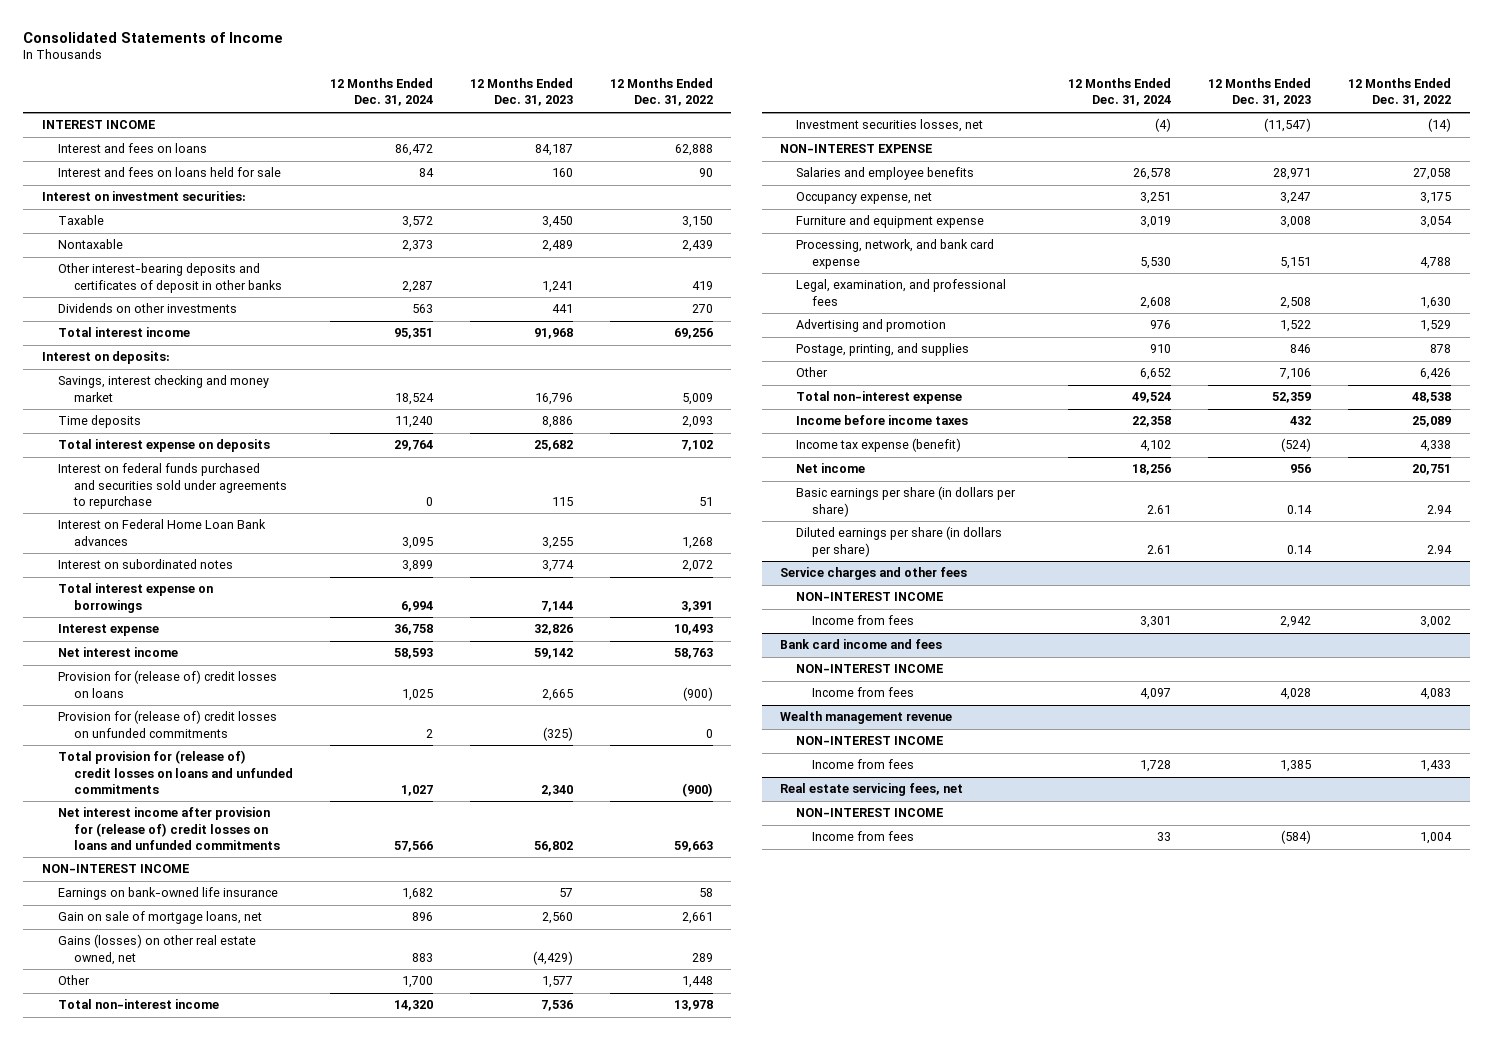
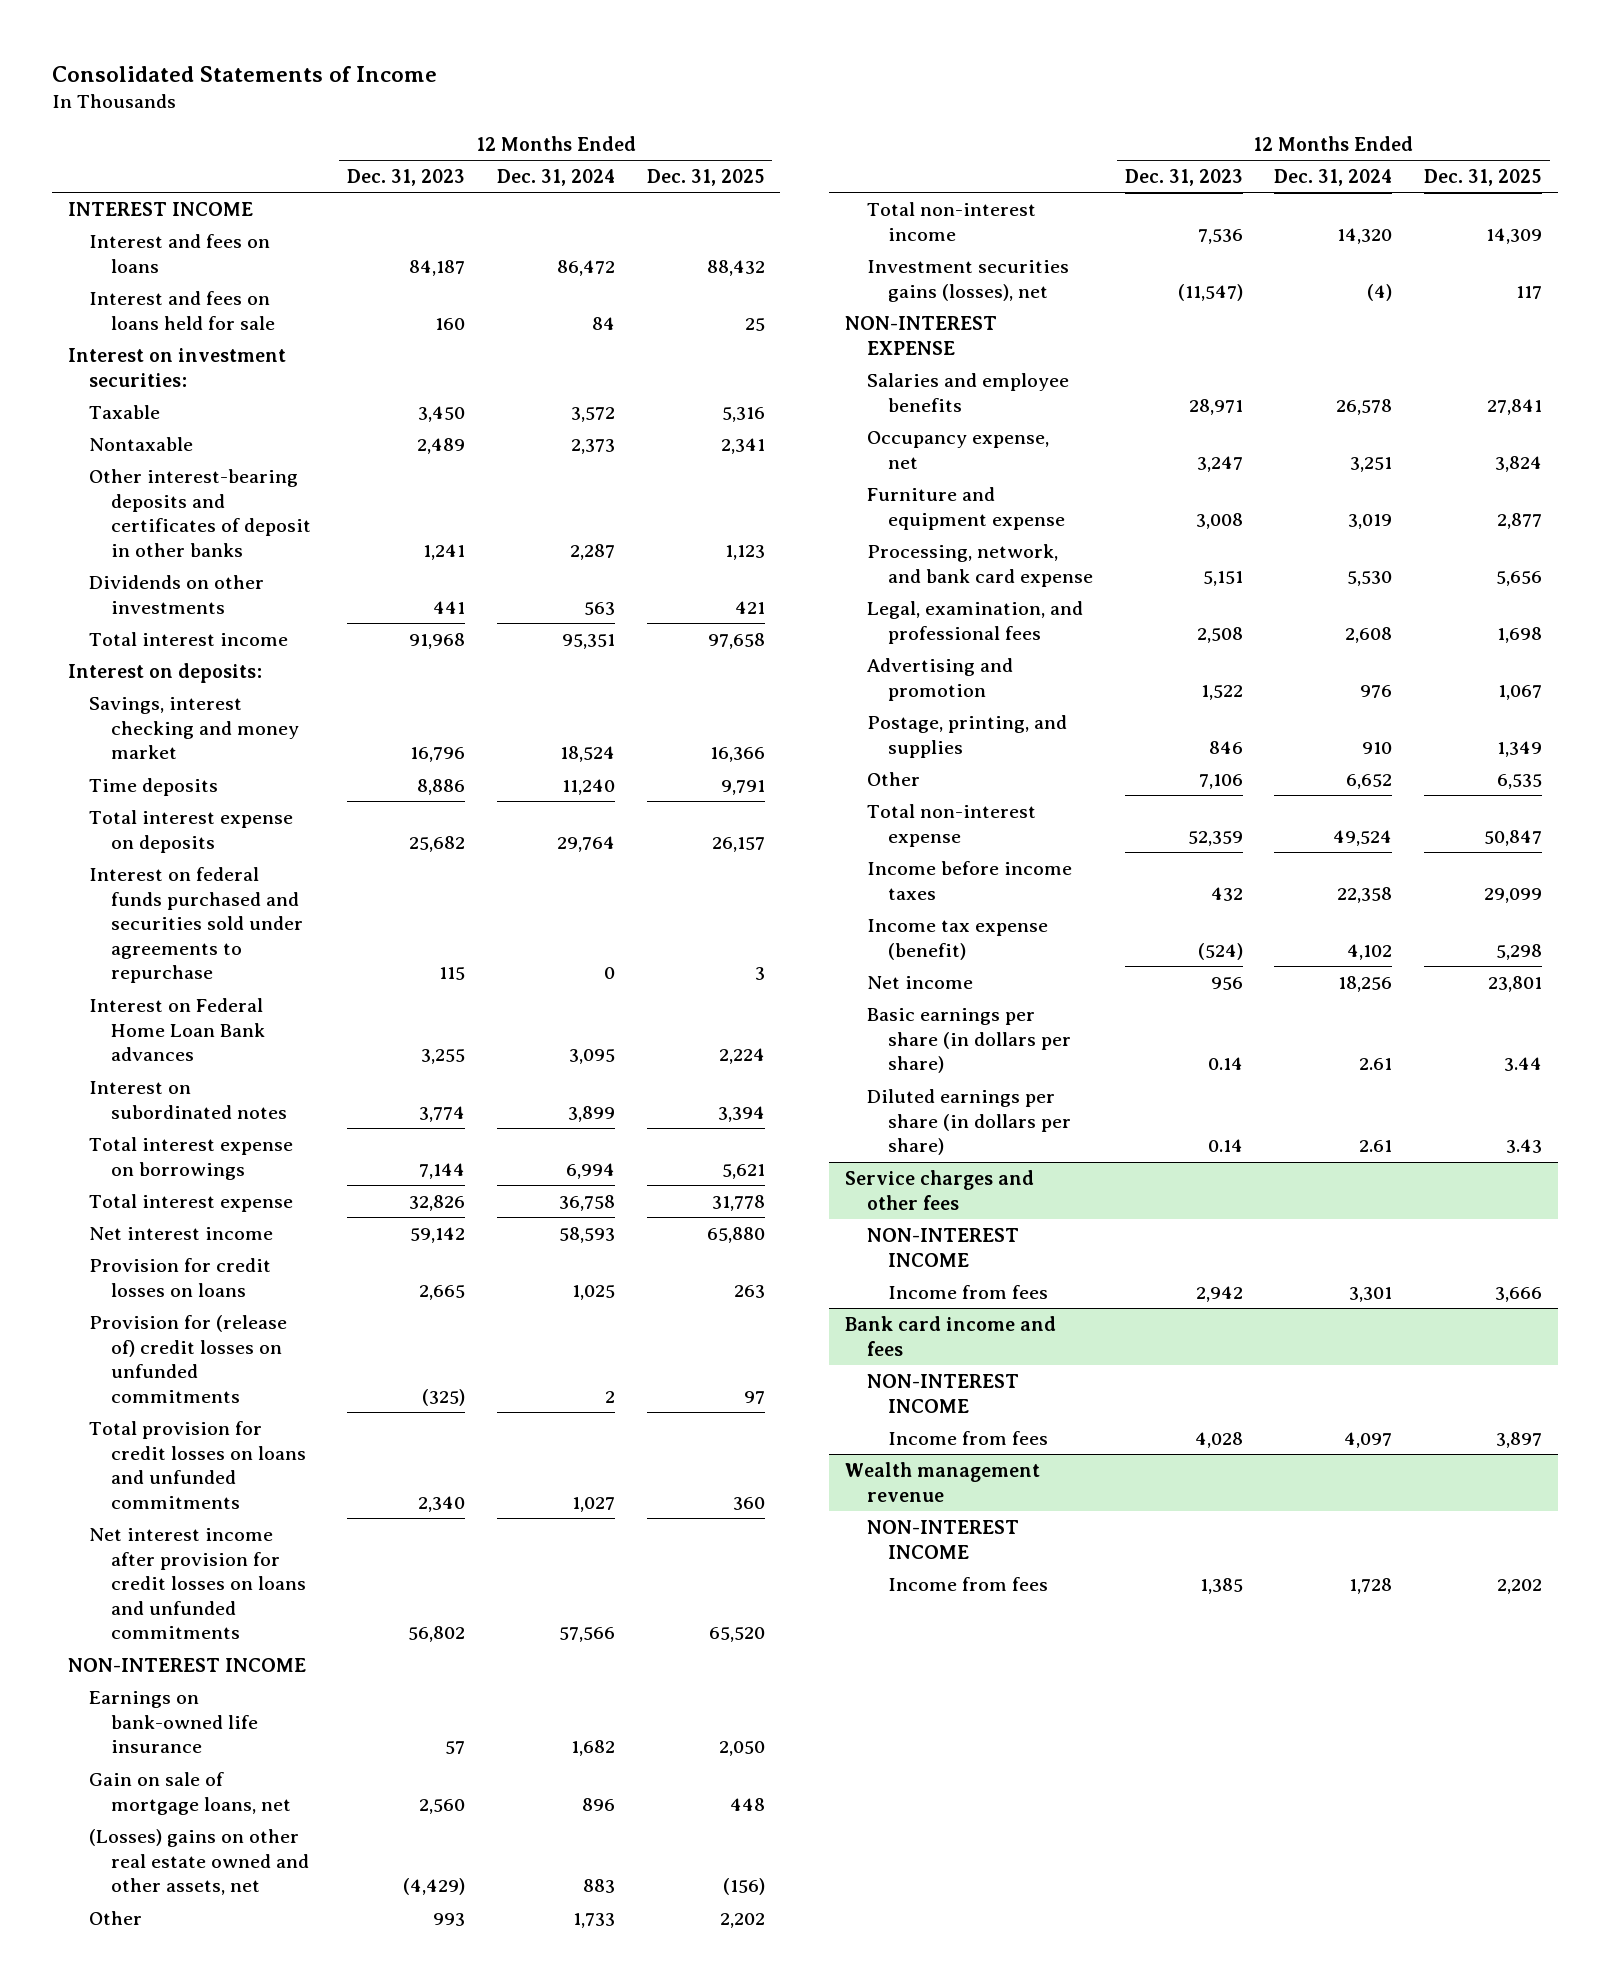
- | 12 Months Ended Dec. 31, 2024 | 12 Months Ended Dec. 31, 2023 | 12 Months Ended Dec. 31, 2022
+ | 12 Months Ended Dec. 31, 2023 | 12 Months Ended Dec. 31, 2024 | 12 Months Ended Dec. 31, 2025
- Interest expense | 36,758 | 32,826 | 10,493
+ Total interest expense | 32,826 | 36,758 | 31,778
- Provision for (release of) credit losses on loans | 1,025 | 2,665 | (900)
+ Provision for credit losses on loans | 2,665 | 1,025 | 263
- Total provision for (release of) credit losses on loans and unfunded commitments | 1,027 | 2,340 | (900)
- Net interest income after provision for (release of) credit losses on loans and unfunded commitments | 57,566 | 56,802 | 59,663
+ Total provision for credit losses on loans and unfunded commitments | 2,340 | 1,027 | 360
+ Net interest income after provision for credit losses on loans and unfunded commitments | 56,802 | 57,566 | 65,520
- Gains (losses) on other real estate owned, net | 883 | (4,429) | 289
- Other | 1,700 | 1,577 | 1,448
+ (Losses) gains on other real estate owned and other assets, net | (4,429) | 883 | (156)
+ Other | 993 | 1,733 | 2,202
- Investment securities losses, net | (4) | (11,547) | (14)
+ Investment securities gains (losses), net | (11,547) | (4) | 117
- Real estate servicing fees, net
- NON-INTEREST INCOME
- Income from fees | 33 | (584) | 1,004

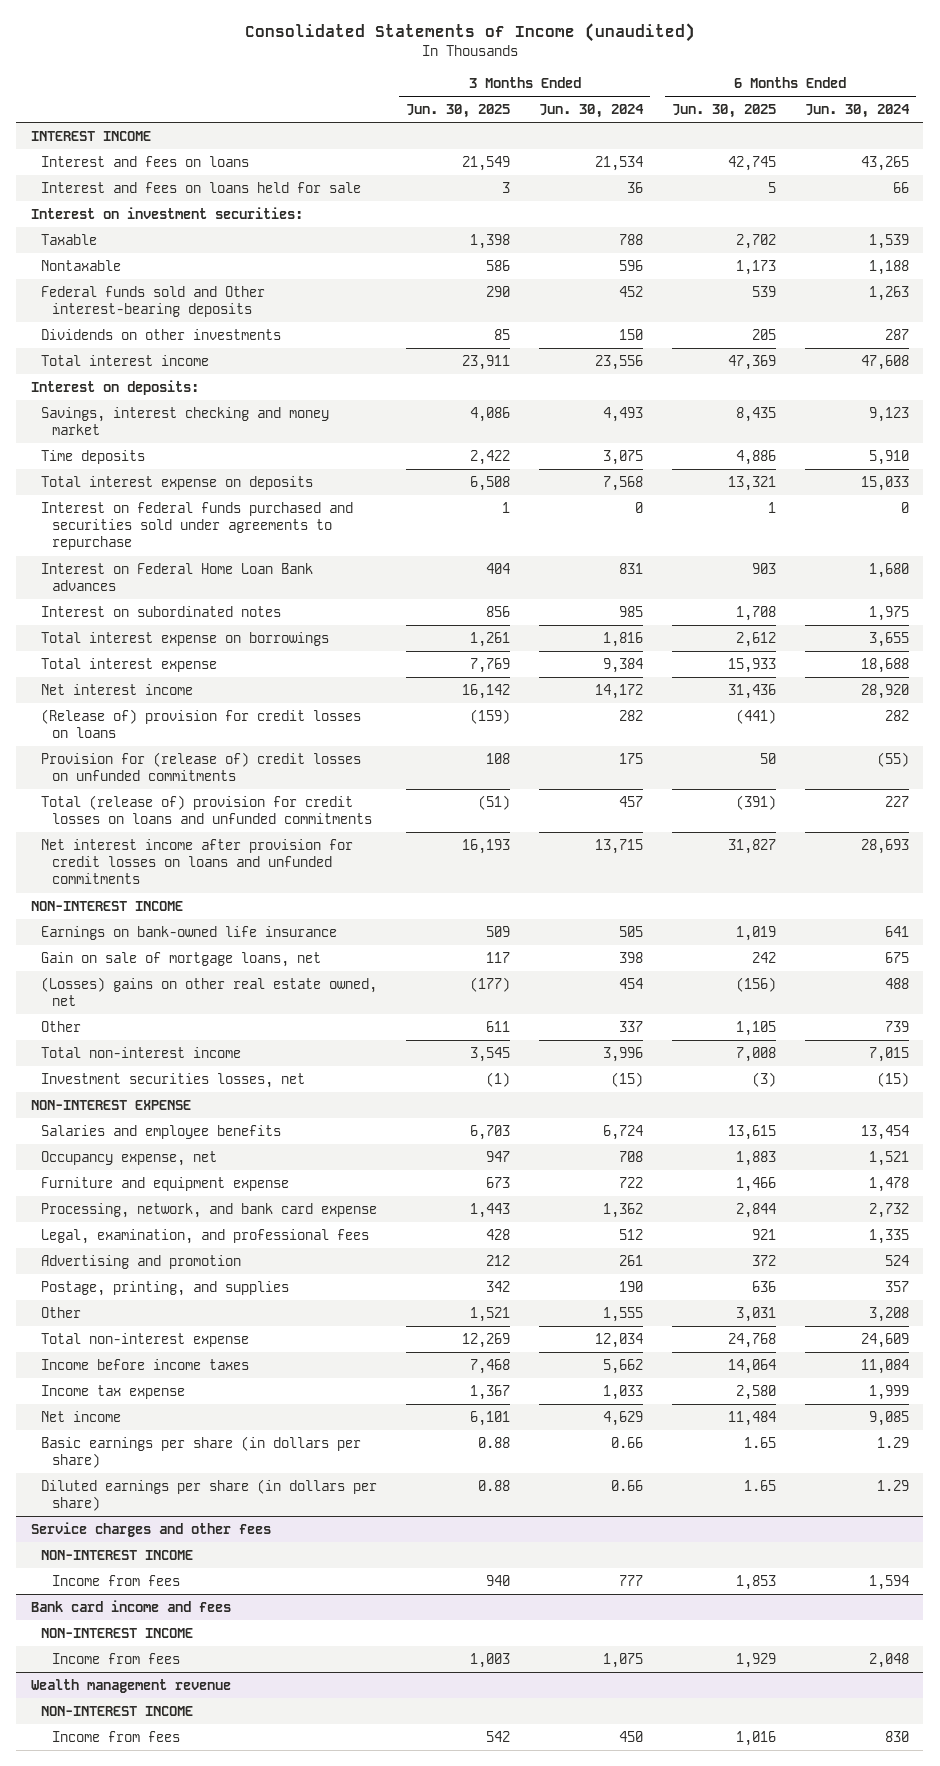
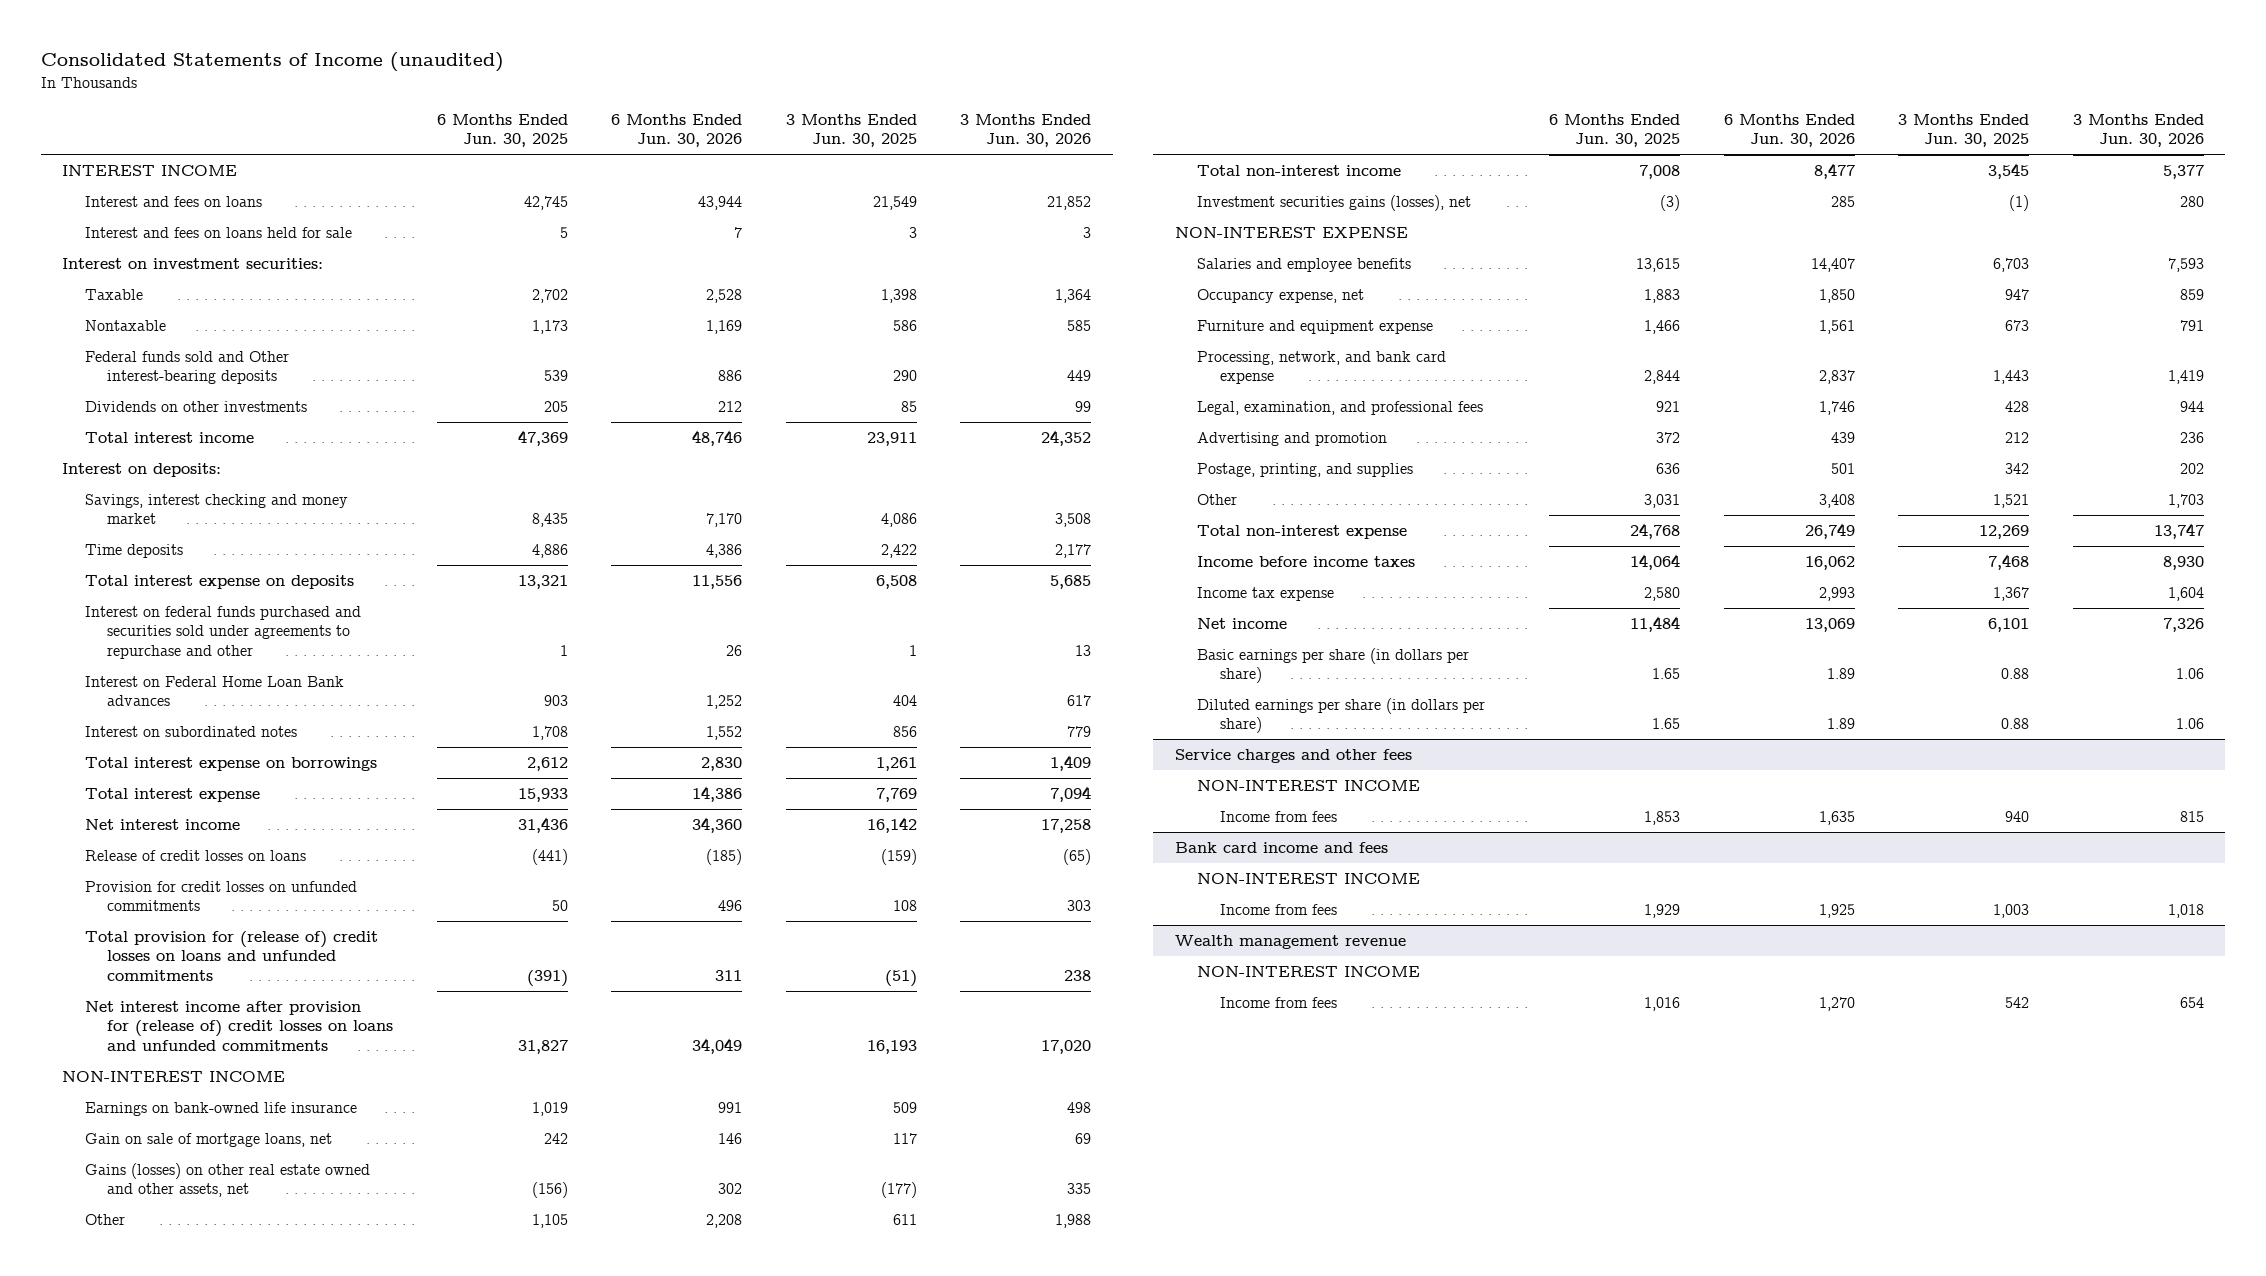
- | 3 Months Ended Jun. 30, 2025 | 3 Months Ended Jun. 30, 2024 | 6 Months Ended Jun. 30, 2025 | 6 Months Ended Jun. 30, 2024
+ | 6 Months Ended Jun. 30, 2025 | 6 Months Ended Jun. 30, 2026 | 3 Months Ended Jun. 30, 2025 | 3 Months Ended Jun. 30, 2026
- Interest on federal funds purchased and securities sold under agreements to repurchase | 1 | 0 | 1 | 0
+ Interest on federal funds purchased and securities sold under agreements to repurchase and other | 1 | 26 | 1 | 13
- (Release of) provision for credit losses on loans | (159) | 282 | (441) | 282
- Provision for (release of) credit losses on unfunded commitments | 108 | 175 | 50 | (55)
- Total (release of) provision for credit losses on loans and unfunded commitments | (51) | 457 | (391) | 227
- Net interest income after provision for credit losses on loans and unfunded commitments | 16,193 | 13,715 | 31,827 | 28,693
+ Release of credit losses on loans | (441) | (185) | (159) | (65)
+ Provision for credit losses on unfunded commitments | 50 | 496 | 108 | 303
+ Total provision for (release of) credit losses on loans and unfunded commitments | (391) | 311 | (51) | 238
+ Net interest income after provision for (release of) credit losses on loans and unfunded commitments | 31,827 | 34,049 | 16,193 | 17,020
- (Losses) gains on other real estate owned, net | (177) | 454 | (156) | 488
+ Gains (losses) on other real estate owned and other assets, net | (156) | 302 | (177) | 335
- Investment securities losses, net | (1) | (15) | (3) | (15)
+ Investment securities gains (losses), net | (3) | 285 | (1) | 280

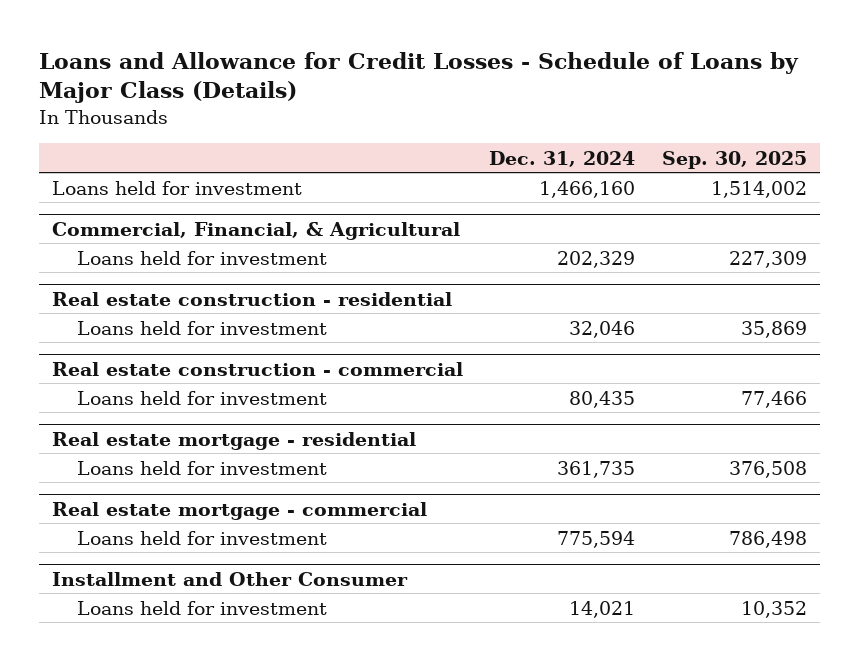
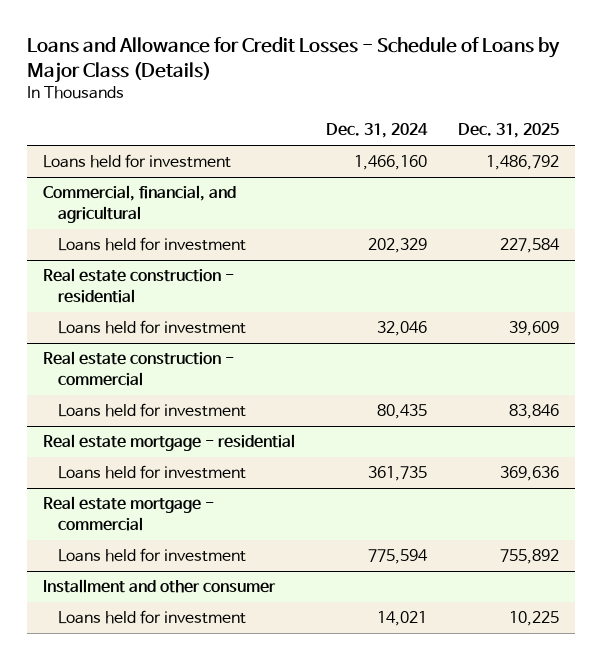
- | Dec. 31, 2024 | Sep. 30, 2025
+ | Dec. 31, 2024 | Dec. 31, 2025
- Commercial, Financial, & Agricultural
+ Commercial, financial, and agricultural
- Installment and Other Consumer
+ Installment and other consumer

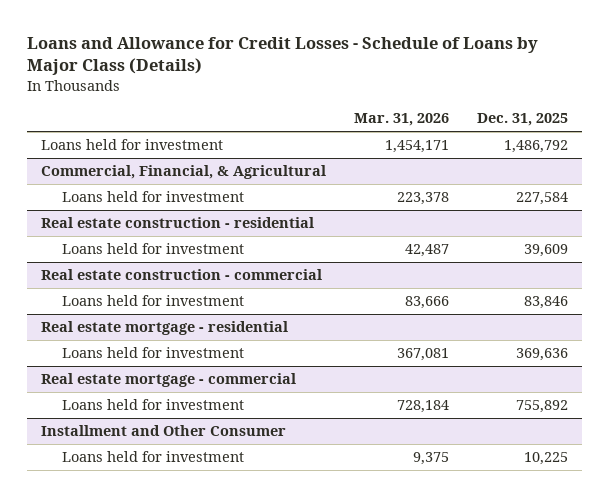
- | Dec. 31, 2024 | Dec. 31, 2025
+ | Mar. 31, 2026 | Dec. 31, 2025
- Commercial, financial, and agricultural
+ Commercial, Financial, & Agricultural
- Installment and other consumer
+ Installment and Other Consumer

